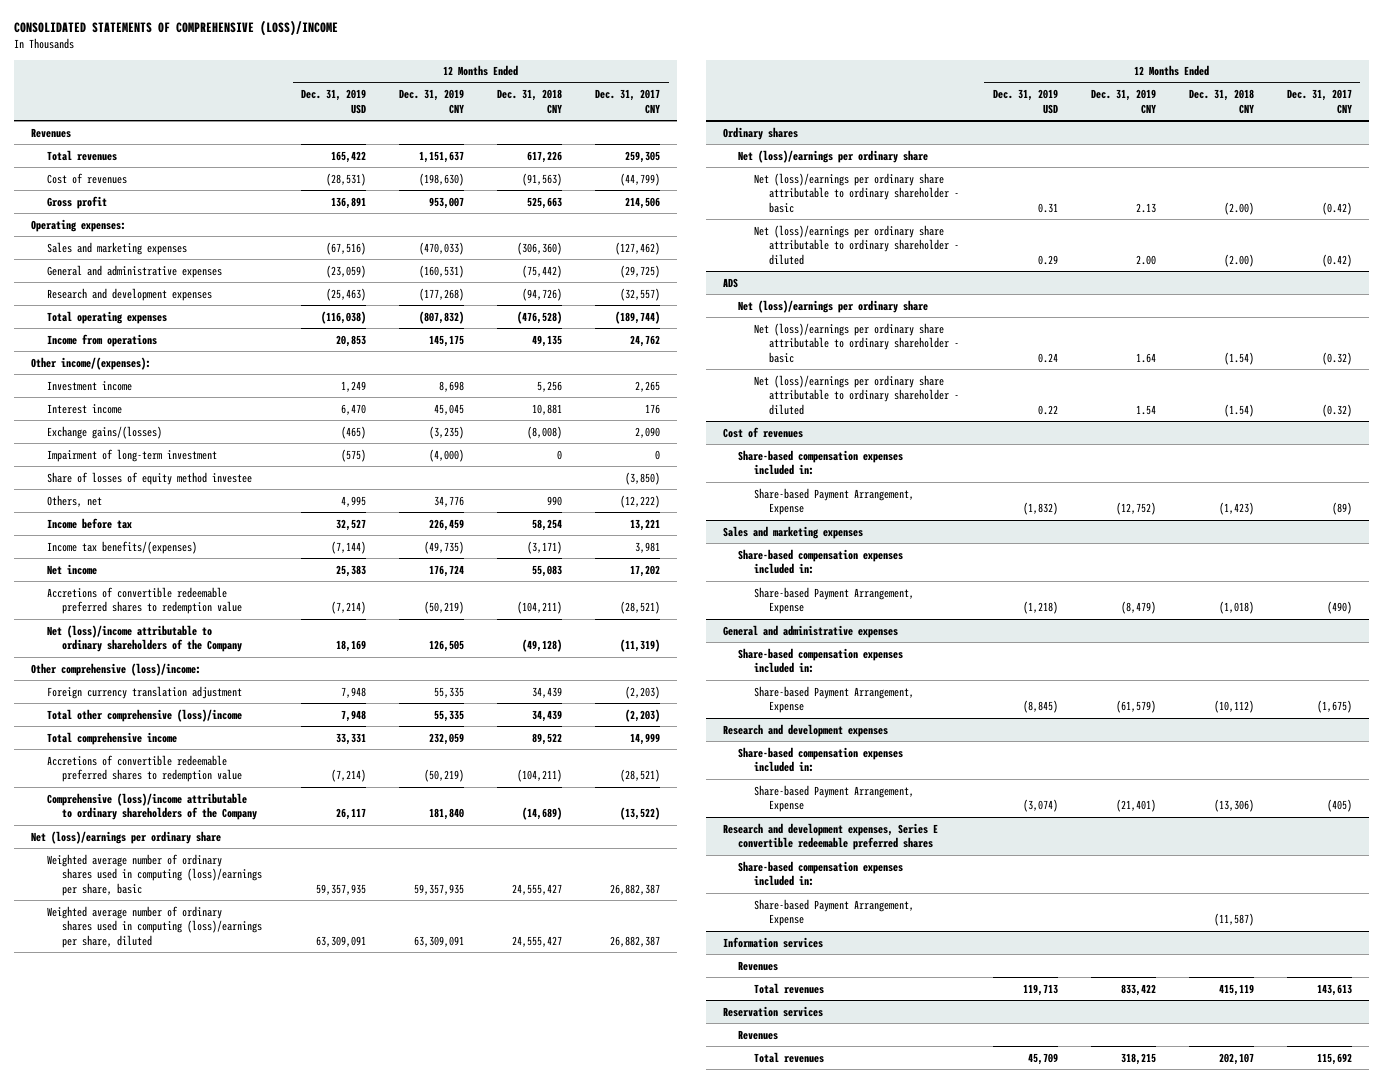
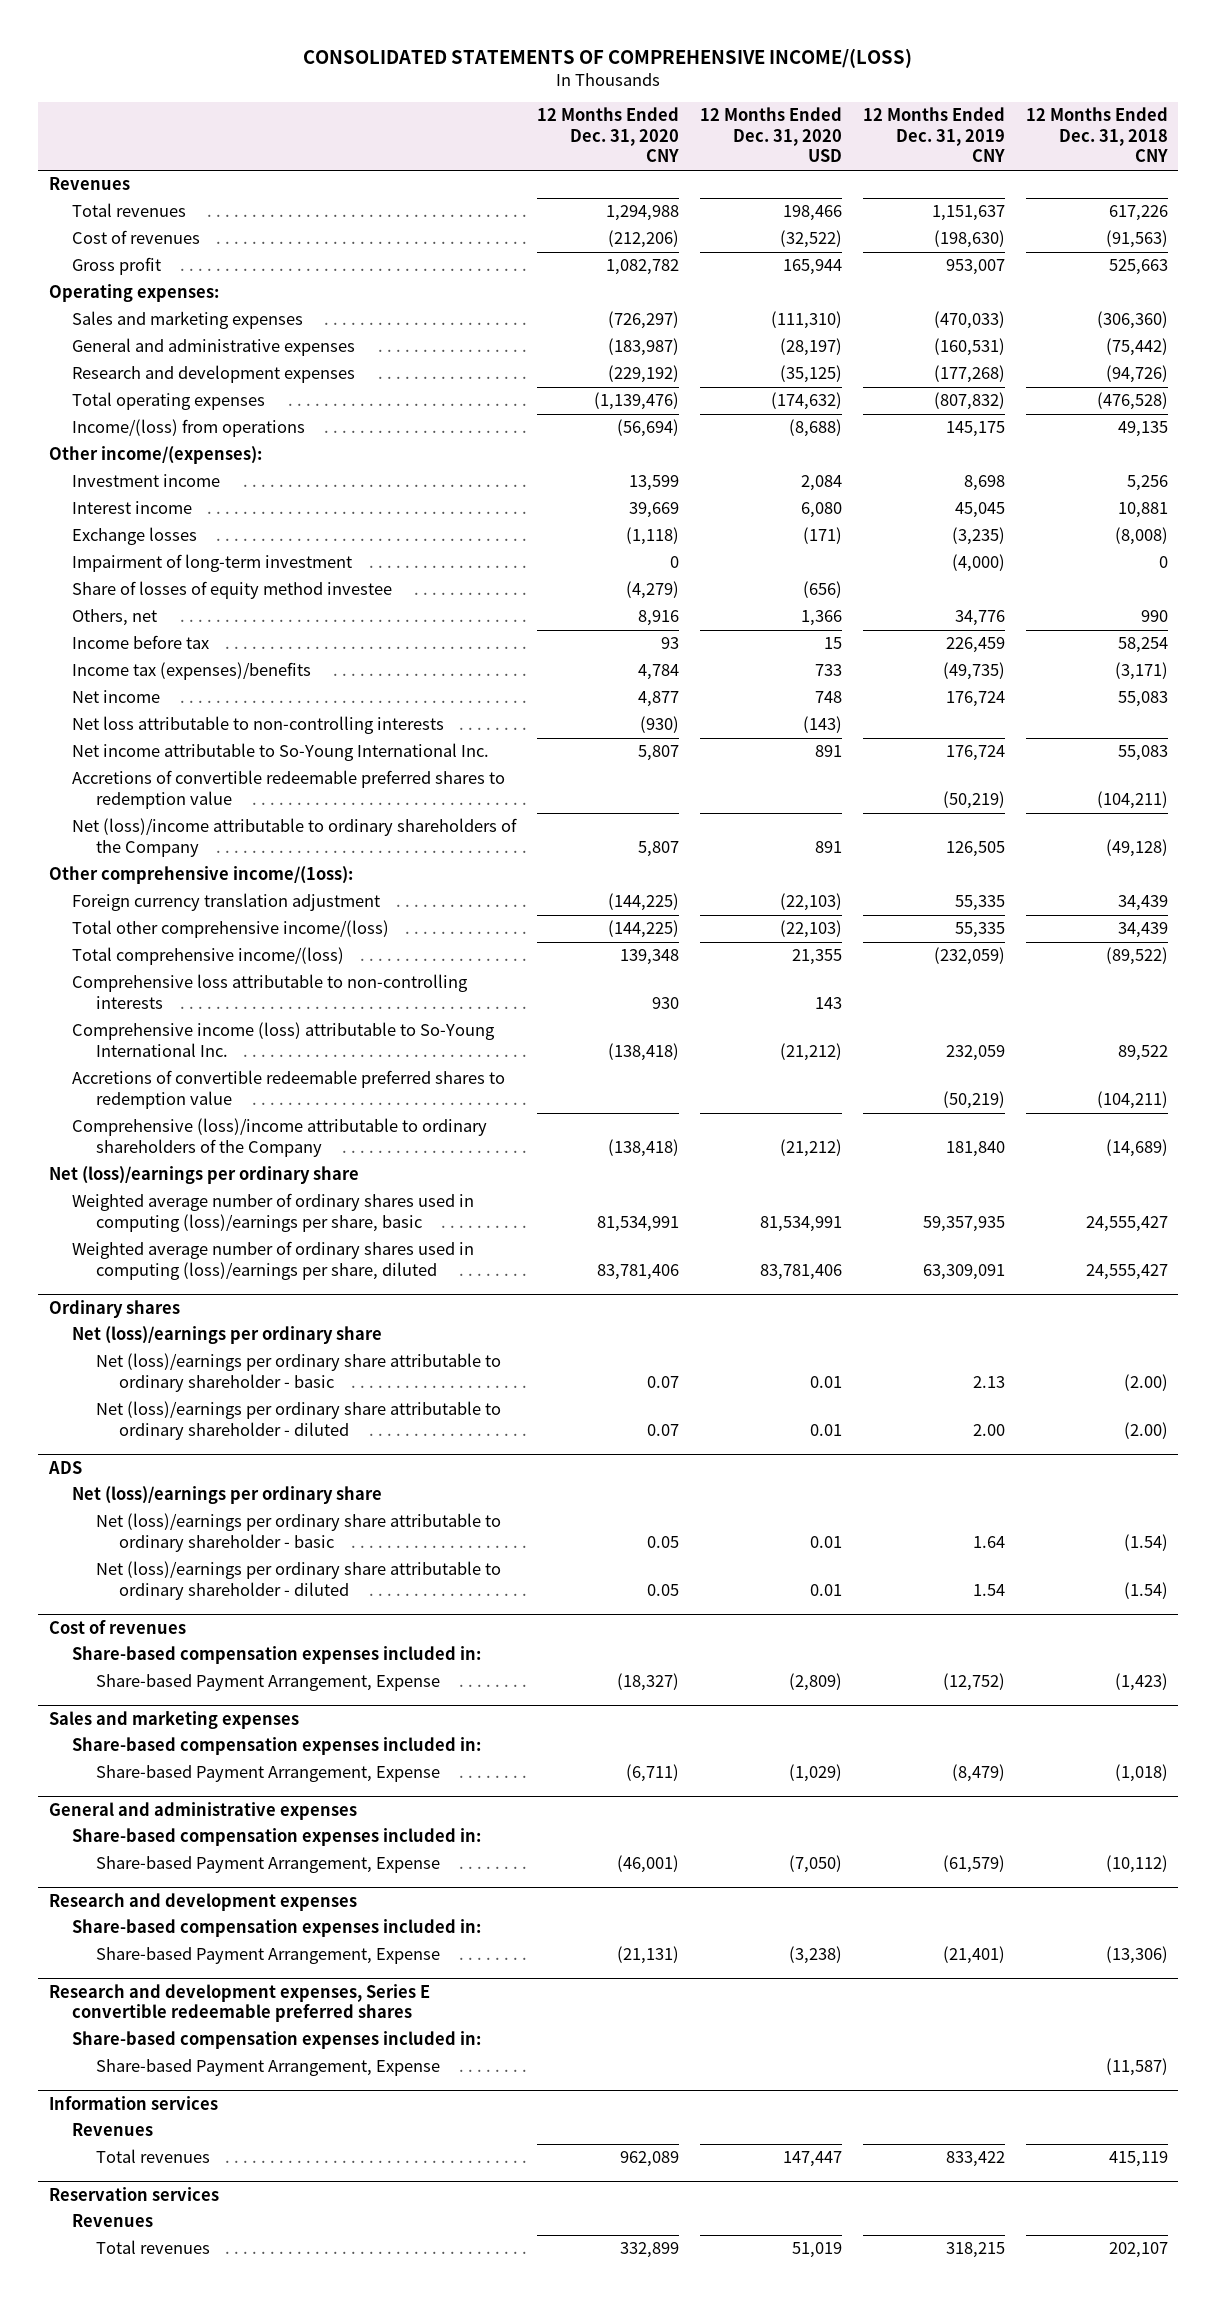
- CONSOLIDATED STATEMENTS OF COMPREHENSIVE (LOSS)/INCOME
+ CONSOLIDATED STATEMENTS OF COMPREHENSIVE INCOME/(LOSS)
- | 12 Months Ended Dec. 31, 2019 USD | 12 Months Ended Dec. 31, 2019 CNY | 12 Months Ended Dec. 31, 2018 CNY | 12 Months Ended Dec. 31, 2017 CNY
+ | 12 Months Ended Dec. 31, 2020 CNY | 12 Months Ended Dec. 31, 2020 USD | 12 Months Ended Dec. 31, 2019 CNY | 12 Months Ended Dec. 31, 2018 CNY
- Income from operations | 20,853 | 145,175 | 49,135 | 24,762
+ Income/(loss) from operations | (56,694) | (8,688) | 145,175 | 49,135
- Exchange gains/(losses) | (465) | (3,235) | (8,008) | 2,090
+ Exchange losses | (1,118) | (171) | (3,235) | (8,008)
- Income tax benefits/(expenses) | (7,144) | (49,735) | (3,171) | 3,981
+ Income tax (expenses)/benefits | 4,784 | 733 | (49,735) | (3,171)
+ Net loss attributable to non-controlling interests | (930) | (143) | |
+ Net income attributable to So-Young International Inc. | 5,807 | 891 | 176,724 | 55,083
- Other comprehensive (loss)/income:
+ Other comprehensive income/(1oss):
- Total other comprehensive (loss)/income | 7,948 | 55,335 | 34,439 | (2,203)
- Total comprehensive income | 33,331 | 232,059 | 89,522 | 14,999
+ Total other comprehensive income/(loss) | (144,225) | (22,103) | 55,335 | 34,439
+ Total comprehensive income/(loss) | 139,348 | 21,355 | (232,059) | (89,522)
+ Comprehensive loss attributable to non-controlling interests | 930 | 143 | |
+ Comprehensive income (loss) attributable to So-Young International Inc. | (138,418) | (21,212) | 232,059 | 89,522

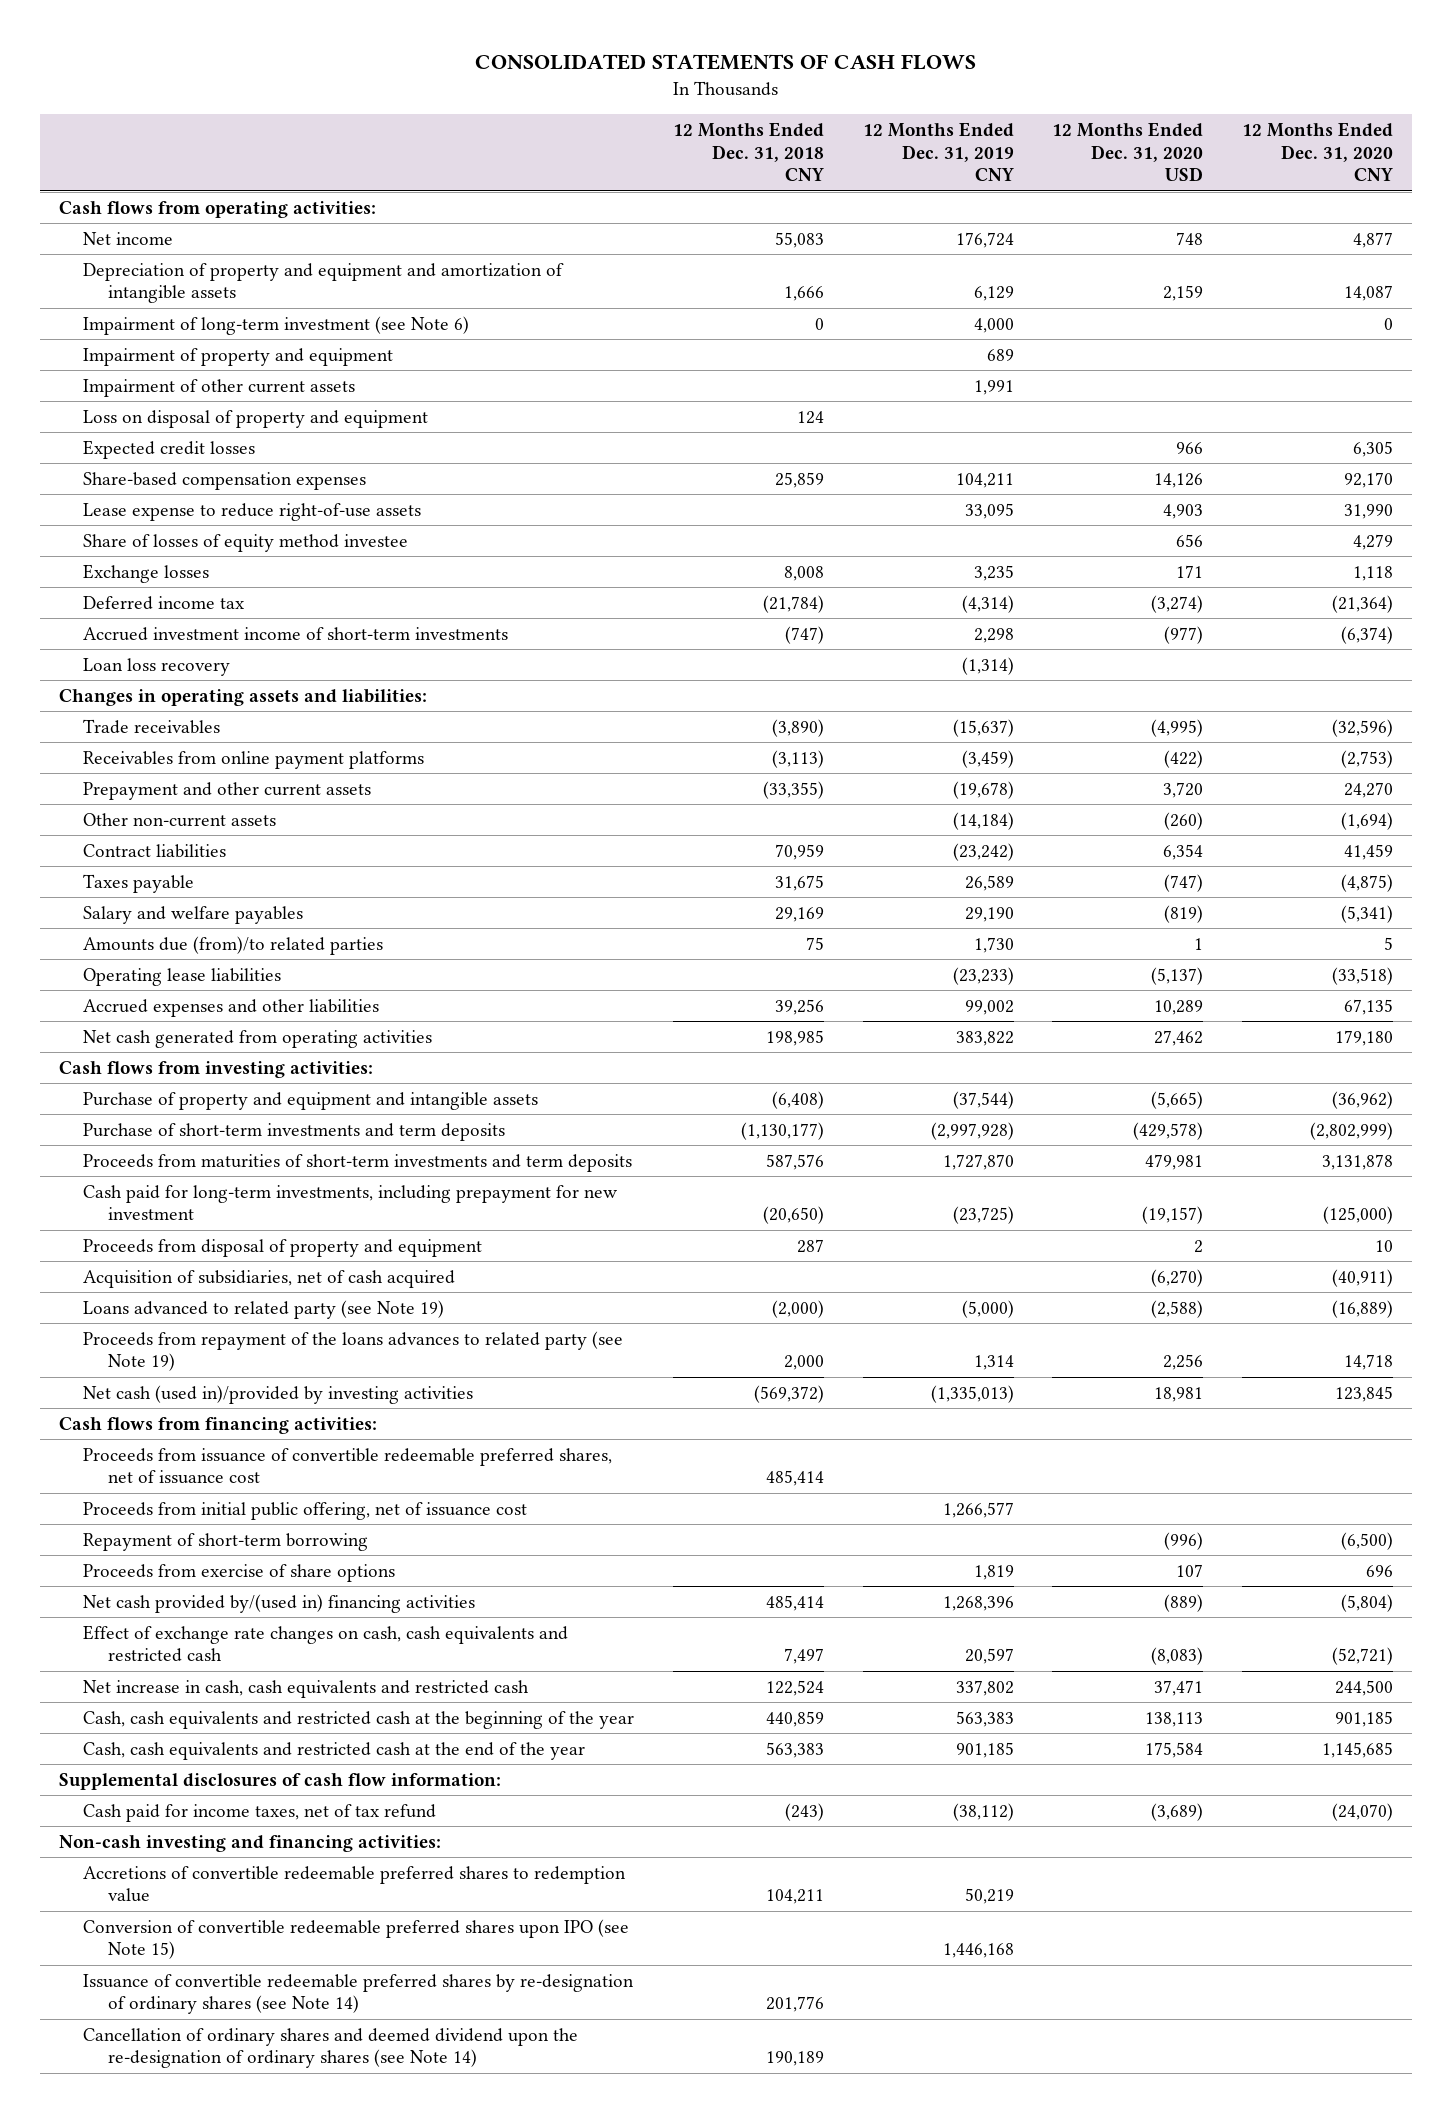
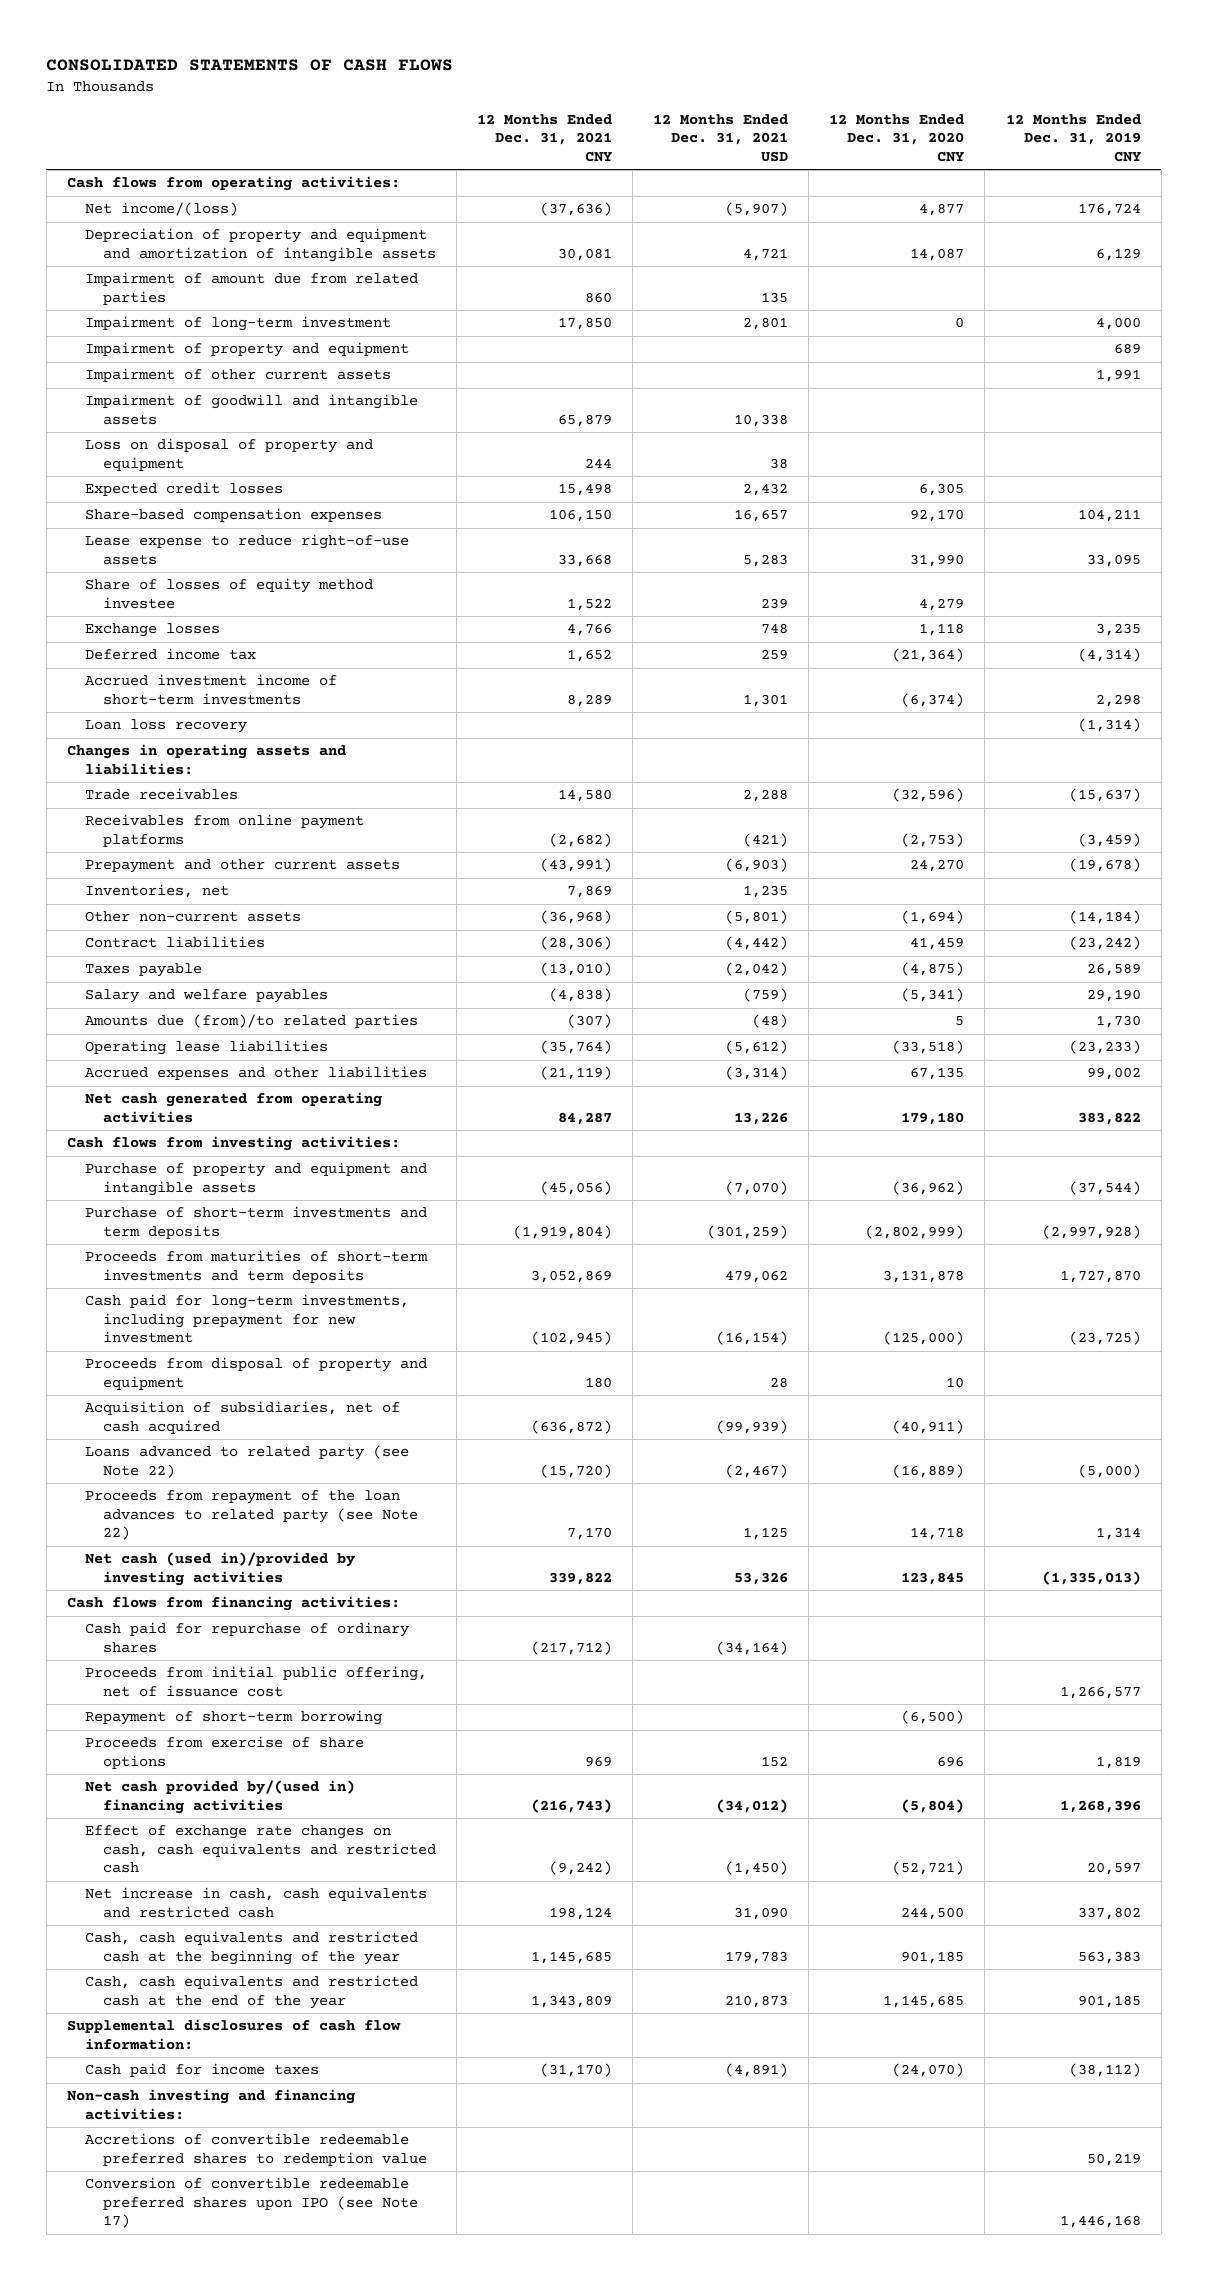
- | 12 Months Ended Dec. 31, 2018 CNY | 12 Months Ended Dec. 31, 2019 CNY | 12 Months Ended Dec. 31, 2020 USD | 12 Months Ended Dec. 31, 2020 CNY
+ | 12 Months Ended Dec. 31, 2021 CNY | 12 Months Ended Dec. 31, 2021 USD | 12 Months Ended Dec. 31, 2020 CNY | 12 Months Ended Dec. 31, 2019 CNY
- Net income | 55,083 | 176,724 | 748 | 4,877
+ Net income/(loss) | (37,636) | (5,907) | 4,877 | 176,724
- Impairment of long-term investment (see Note 6) | 0 | 4,000 | | 0
+ Impairment of amount due from related parties | 860 | 135 | |
+ Impairment of long-term investment | 17,850 | 2,801 | 0 | 4,000
+ Impairment of goodwill and intangible assets | 65,879 | 10,338 | |
+ Inventories, net | 7,869 | 1,235 | |
- Loans advanced to related party (see Note 19) | (2,000) | (5,000) | (2,588) | (16,889)
- Proceeds from repayment of the loans advances to related party (see Note 19) | 2,000 | 1,314 | 2,256 | 14,718
+ Loans advanced to related party (see Note 22) | (15,720) | (2,467) | (16,889) | (5,000)
+ Proceeds from repayment of the loan advances to related party (see Note 22) | 7,170 | 1,125 | 14,718 | 1,314
- Proceeds from issuance of convertible redeemable preferred shares, net of issuance cost | 485,414 | | |
+ Cash paid for repurchase of ordinary shares | (217,712) | (34,164) | |
- Cash paid for income taxes, net of tax refund | (243) | (38,112) | (3,689) | (24,070)
+ Cash paid for income taxes | (31,170) | (4,891) | (24,070) | (38,112)
- Conversion of convertible redeemable preferred shares upon IPO (see Note 15) | | 1,446,168 | |
- Issuance of convertible redeemable preferred shares by re-designation of ordinary shares (see Note 14) | 201,776 | | |
- Cancellation of ordinary shares and deemed dividend upon the re-designation of ordinary shares (see Note 14) | 190,189 | | |
+ Conversion of convertible redeemable preferred shares upon IPO (see Note 17) | | | | 1,446,168

